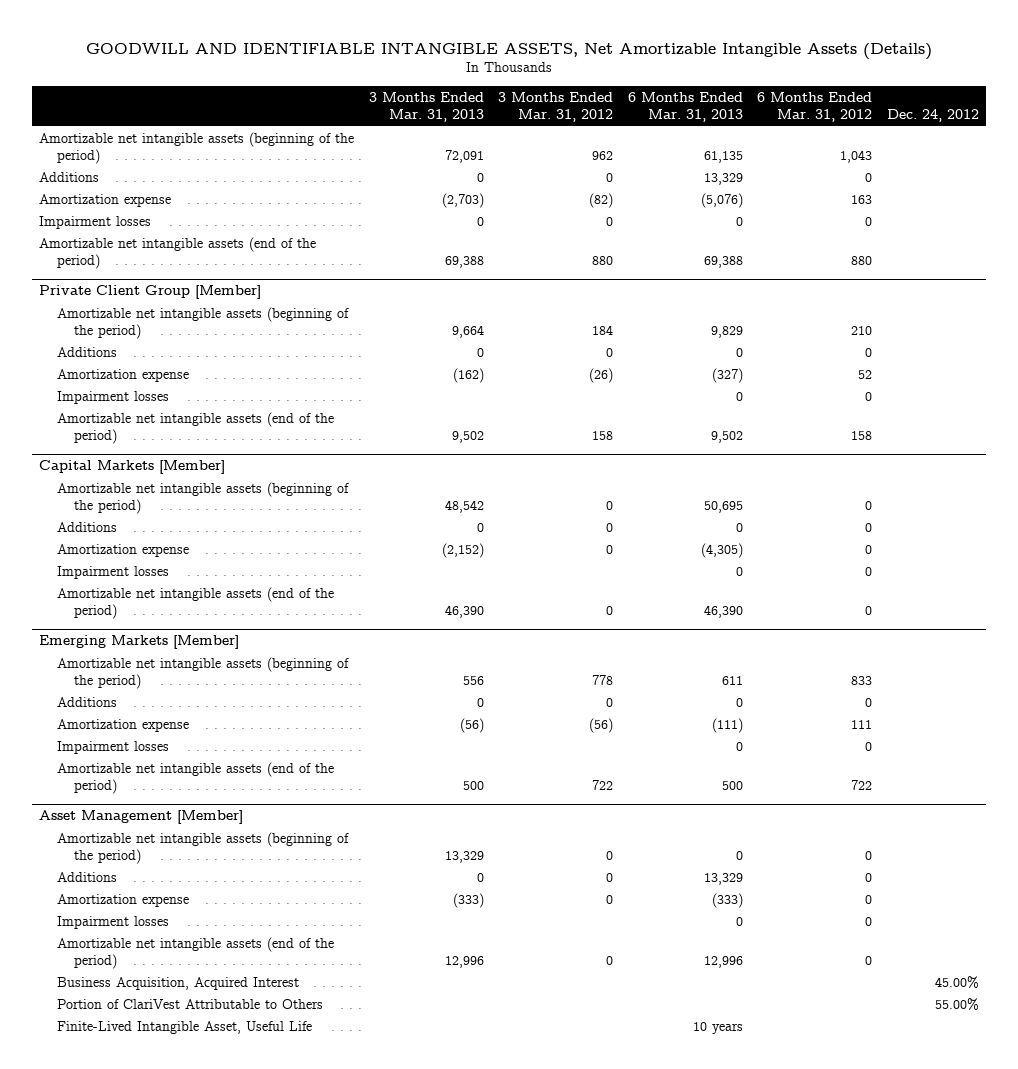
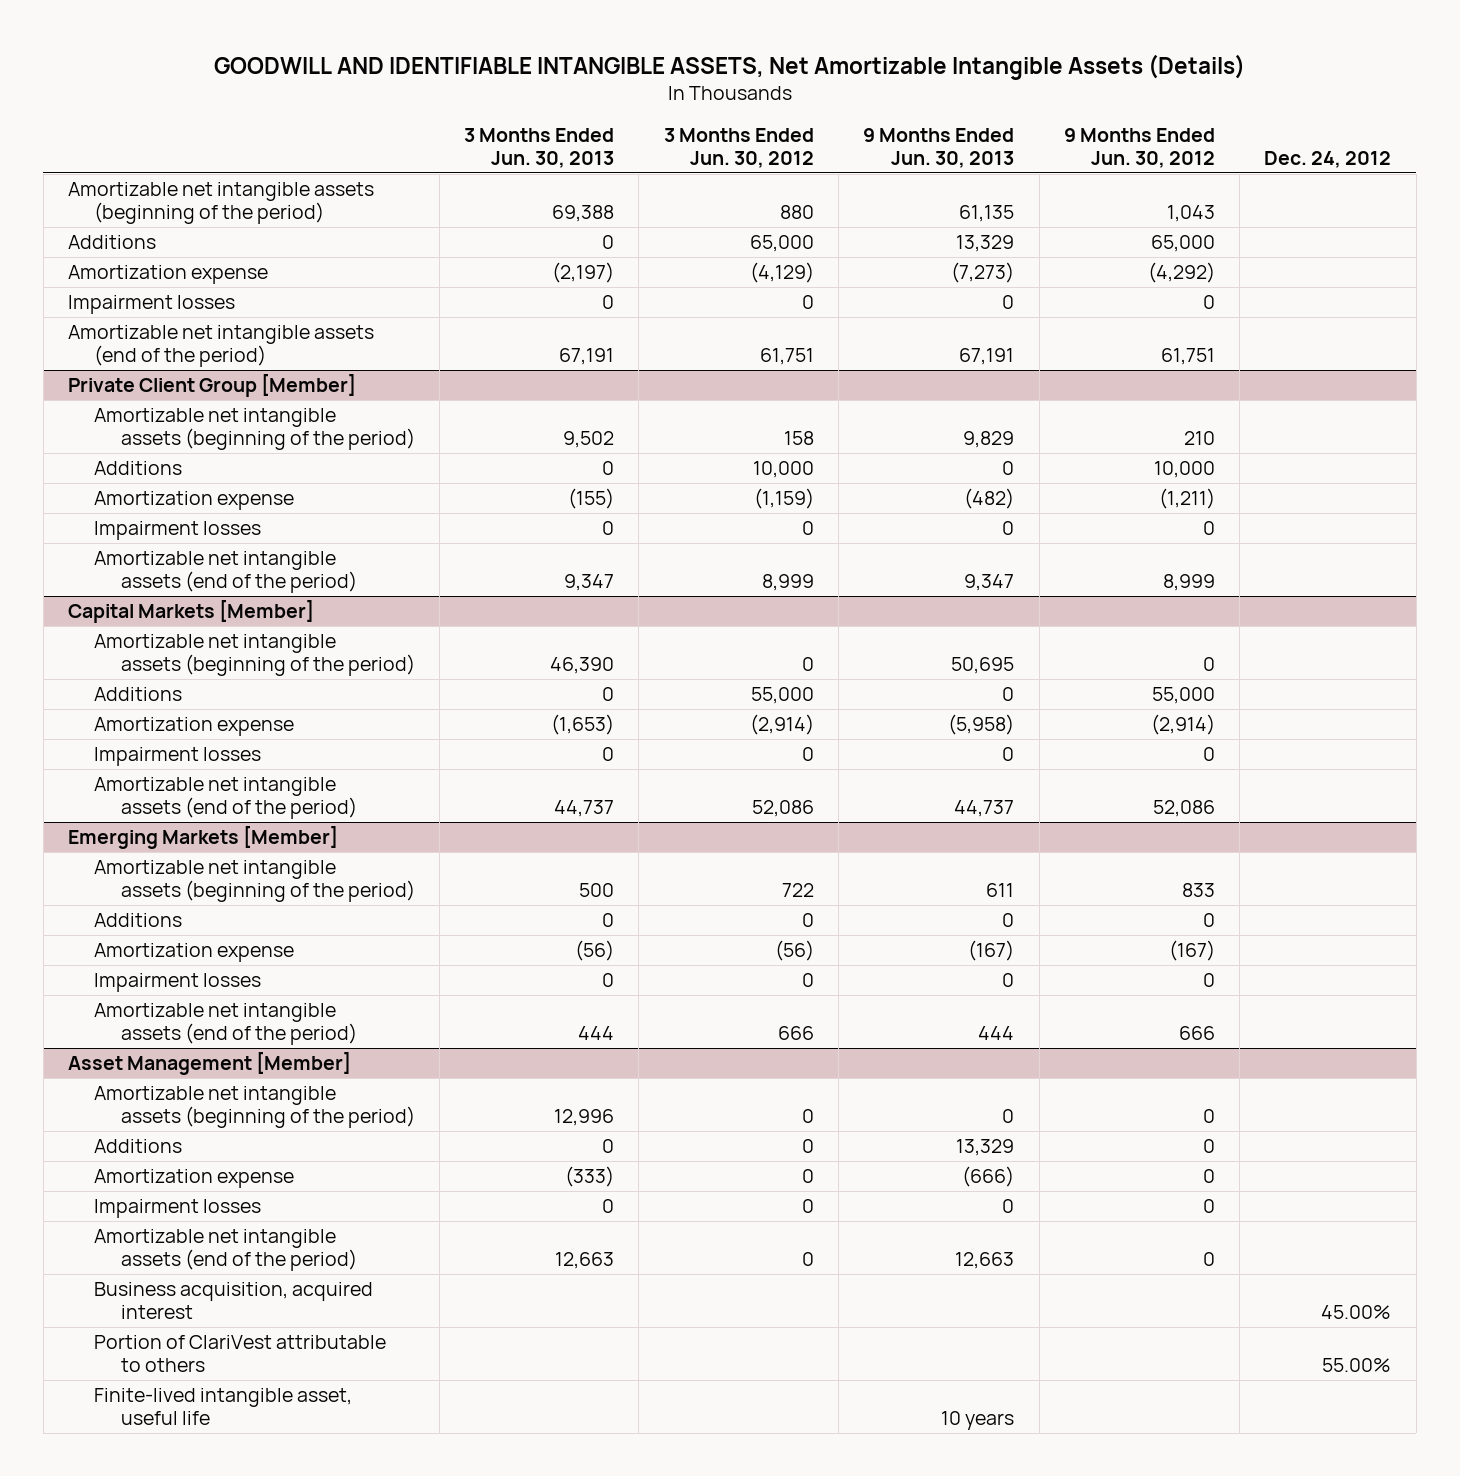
- | 3 Months Ended Mar. 31, 2013 | 3 Months Ended Mar. 31, 2012 | 6 Months Ended Mar. 31, 2013 | 6 Months Ended Mar. 31, 2012 | Dec. 24, 2012
+ | 3 Months Ended Jun. 30, 2013 | 3 Months Ended Jun. 30, 2012 | 9 Months Ended Jun. 30, 2013 | 9 Months Ended Jun. 30, 2012 | Dec. 24, 2012
@ Asset Management [Member]
- Business Acquisition, Acquired Interest | | | | | 45.00%
- Portion of ClariVest Attributable to Others | | | | | 55.00%
- Finite-Lived Intangible Asset, Useful Life | | | 10 years | |
+ Business acquisition, acquired interest | | | | | 45.00%
+ Portion of ClariVest attributable to others | | | | | 55.00%
+ Finite-lived intangible asset, useful life | | | 10 years | |

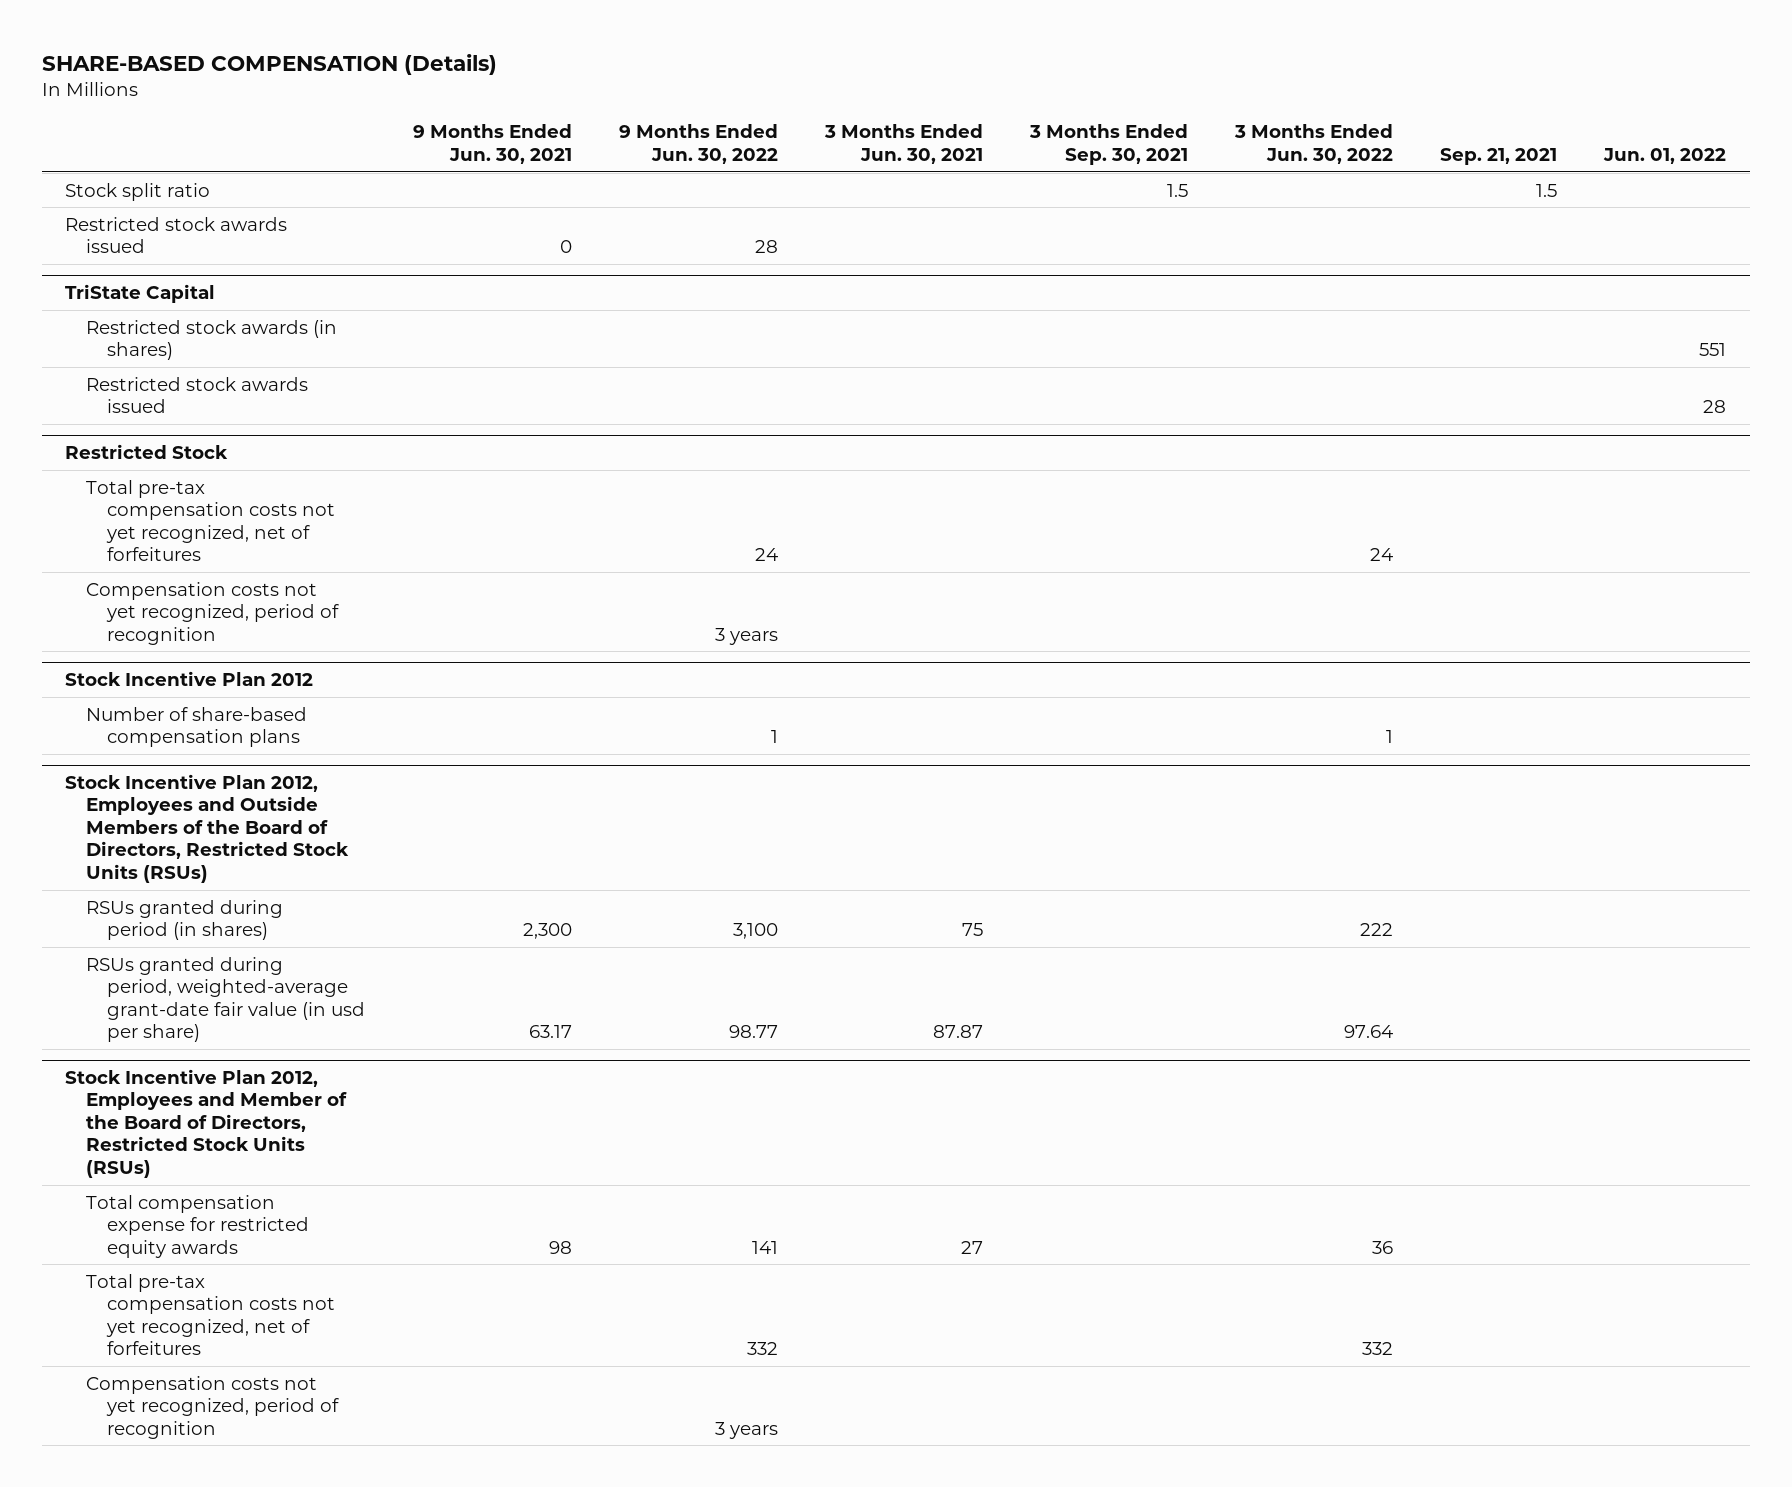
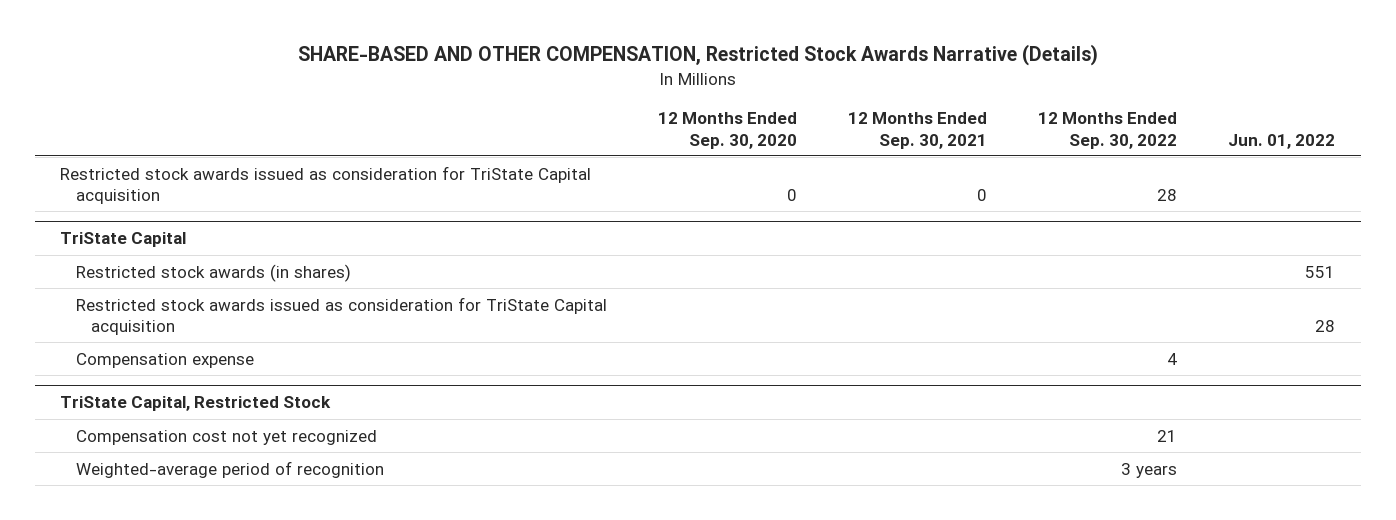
- SHARE-BASED COMPENSATION (Details)
+ SHARE-BASED AND OTHER COMPENSATION, Restricted Stock Awards Narrative (Details)
- | 9 Months Ended Jun. 30, 2021 | 9 Months Ended Jun. 30, 2022 | 3 Months Ended Jun. 30, 2021 | 3 Months Ended Sep. 30, 2021 | 3 Months Ended Jun. 30, 2022 | Sep. 21, 2021 | Jun. 01, 2022
+ | 12 Months Ended Sep. 30, 2020 | 12 Months Ended Sep. 30, 2021 | 12 Months Ended Sep. 30, 2022 | Jun. 01, 2022
- Stock split ratio | | | | 1.5 | | 1.5 |
- Restricted stock awards issued | 0 | 28 | | | | |
+ Restricted stock awards issued as consideration for TriState Capital acquisition | 0 | 0 | 28 |
@ TriState Capital
- Restricted stock awards issued | | | | | | | 28
- Restricted Stock
- Total pre-tax compensation costs not yet recognized, net of forfeitures | | 24 | | | 24 | |
- Compensation costs not yet recognized, period of recognition | | 3 years | | | | |
- Stock Incentive Plan 2012
- Number of share-based compensation plans | | 1 | | | 1 | |
- Stock Incentive Plan 2012, Employees and Outside Members of the Board of Directors, Restricted Stock Units (RSUs)
- RSUs granted during period (in shares) | 2,300 | 3,100 | 75 | | 222 | |
- RSUs granted during period, weighted-average grant-date fair value (in usd per share) | 63.17 | 98.77 | 87.87 | | 97.64 | |
- Stock Incentive Plan 2012, Employees and Member of the Board of Directors, Restricted Stock Units (RSUs)
- Total compensation expense for restricted equity awards | 98 | 141 | 27 | | 36 | |
- Total pre-tax compensation costs not yet recognized, net of forfeitures | | 332 | | | 332 | |
- Compensation costs not yet recognized, period of recognition | | 3 years | | | | |
@ TriState Capital
+ Restricted stock awards issued as consideration for TriState Capital acquisition | | | | 28
+ Compensation expense | | | 4 |
+ TriState Capital, Restricted Stock
+ Compensation cost not yet recognized | | | 21 |
+ Weighted-average period of recognition | | | 3 years |

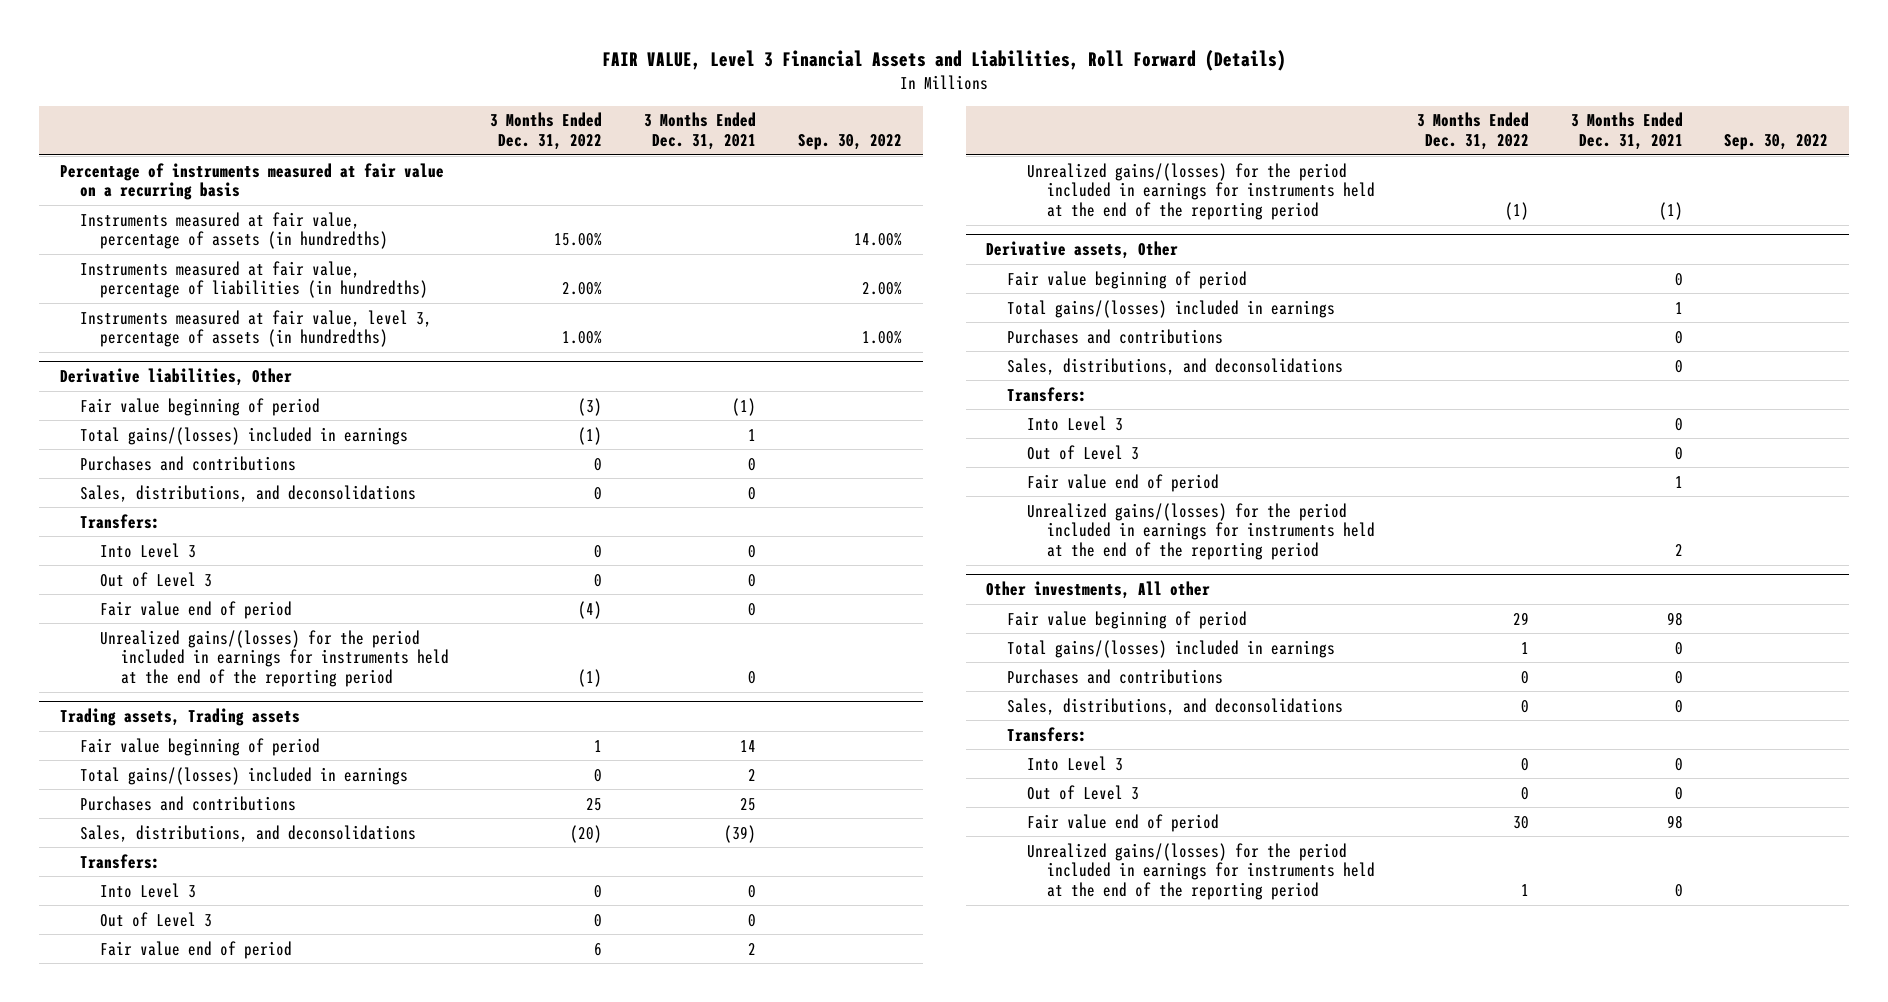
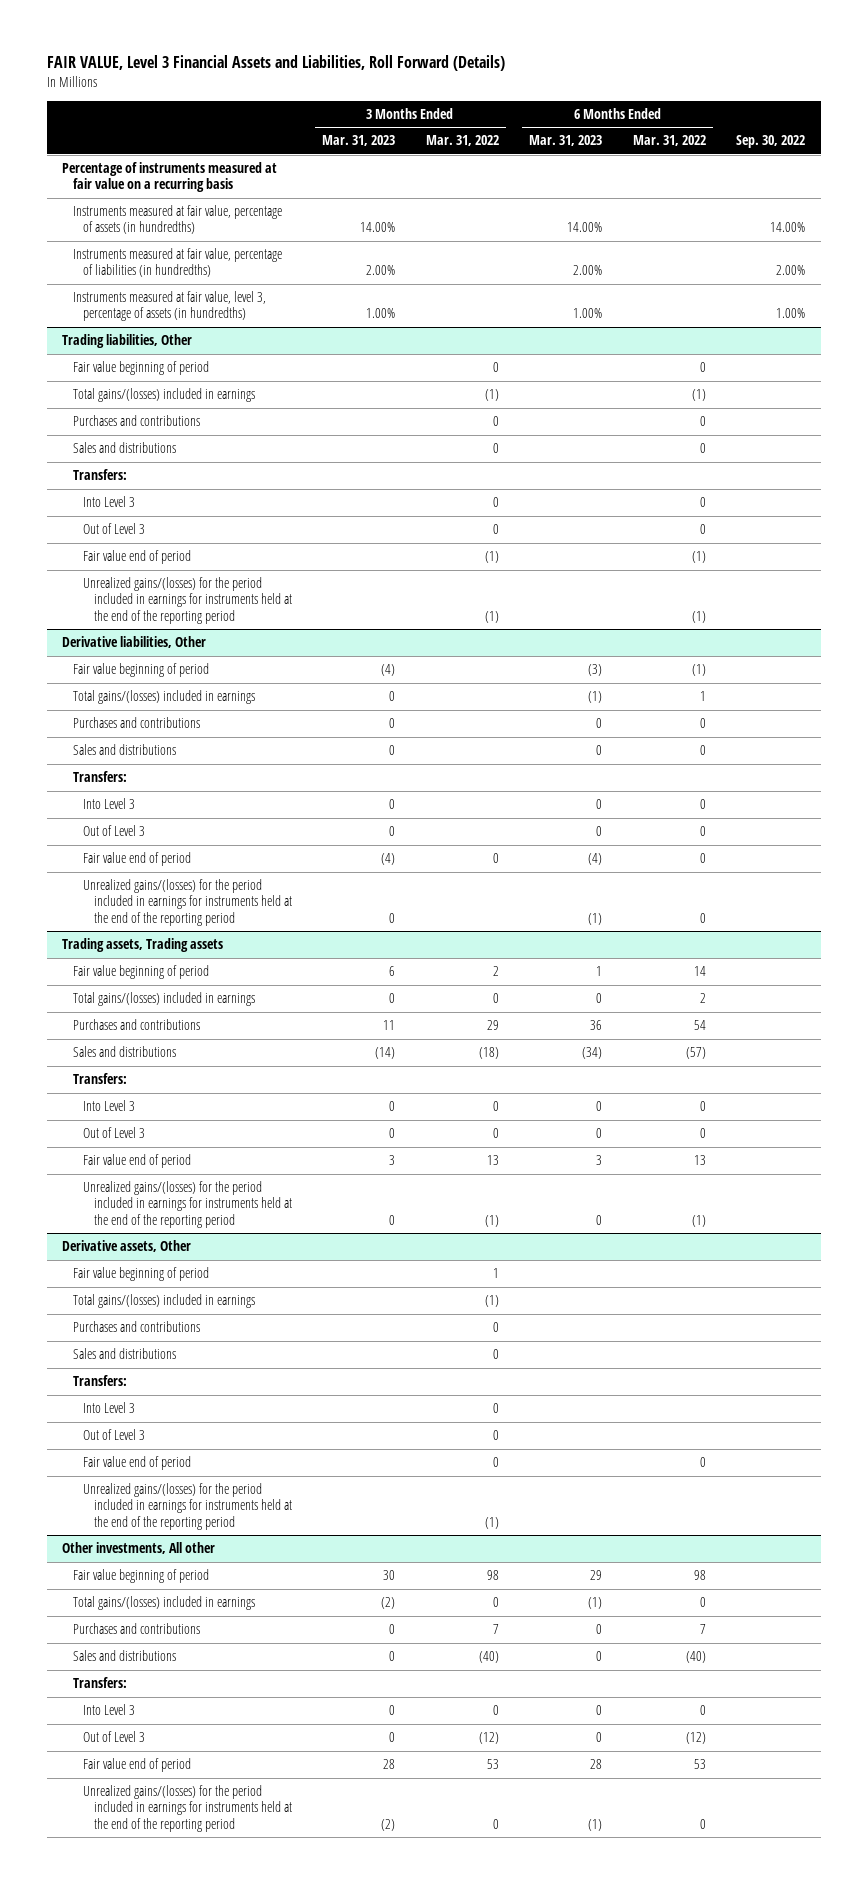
- | 3 Months Ended Dec. 31, 2022 | 3 Months Ended Dec. 31, 2021 | Sep. 30, 2022
+ | 3 Months Ended Mar. 31, 2023 | 3 Months Ended Mar. 31, 2022 | 6 Months Ended Mar. 31, 2023 | 6 Months Ended Mar. 31, 2022 | Sep. 30, 2022
+ Trading liabilities, Other
+ Fair value beginning of period | | 0 | | 0 |
+ Total gains/(losses) included in earnings | | (1) | | (1) |
+ Purchases and contributions | | 0 | | 0 |
+ Sales and distributions | | 0 | | 0 |
+ Transfers:
+ Into Level 3 | | 0 | | 0 |
+ Out of Level 3 | | 0 | | 0 |
+ Fair value end of period | | (1) | | (1) |
+ Unrealized gains/(losses) for the period included in earnings for instruments held at the end of the reporting period | | (1) | | (1) |
@ Derivative liabilities, Other
- Sales, distributions, and deconsolidations | 0 | 0 |
+ Sales and distributions | 0 | | 0 | 0 |
@ Trading assets, Trading assets
- Sales, distributions, and deconsolidations | (20) | (39) |
+ Sales and distributions | (14) | (18) | (34) | (57) |
@ Derivative assets, Other
- Sales, distributions, and deconsolidations | | 0 |
+ Sales and distributions | | 0 | | |
@ Other investments, All other
- Sales, distributions, and deconsolidations | 0 | 0 |
+ Sales and distributions | 0 | (40) | 0 | (40) |

